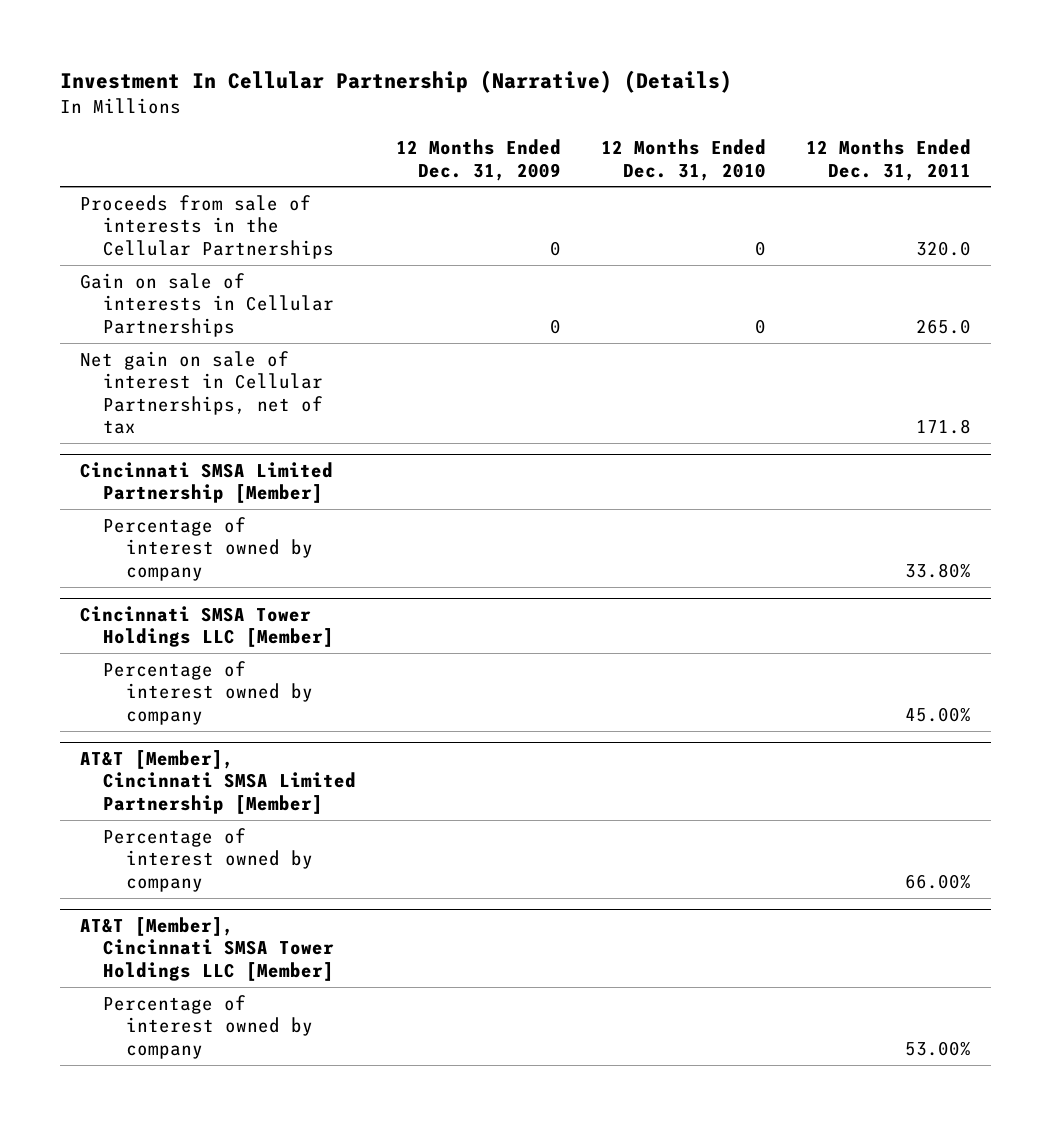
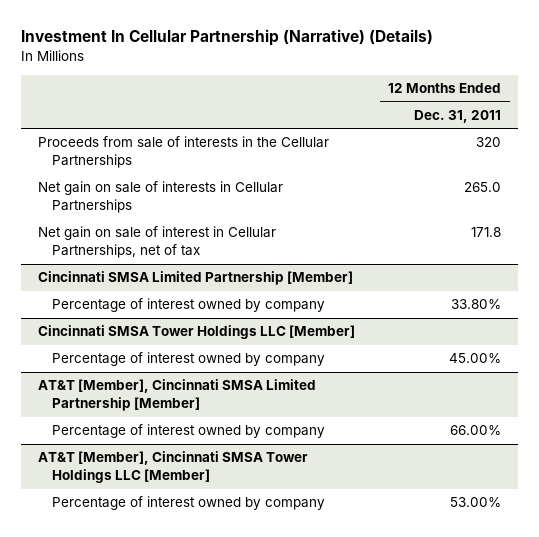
- | 12 Months Ended Dec. 31, 2009 | 12 Months Ended Dec. 31, 2010 | 12 Months Ended Dec. 31, 2011
+ | 12 Months Ended Dec. 31, 2011
- Proceeds from sale of interests in the Cellular Partnerships | 0 | 0 | 320.0
- Gain on sale of interests in Cellular Partnerships | 0 | 0 | 265.0
+ Proceeds from sale of interests in the Cellular Partnerships | 320
+ Net gain on sale of interests in Cellular Partnerships | 265.0

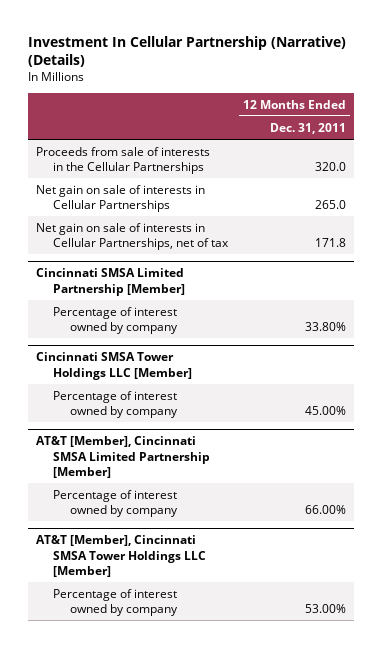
- Proceeds from sale of interests in the Cellular Partnerships | 320
+ Proceeds from sale of interests in the Cellular Partnerships | 320.0
- Net gain on sale of interest in Cellular Partnerships, net of tax | 171.8
+ Net gain on sale of interests in Cellular Partnerships, net of tax | 171.8

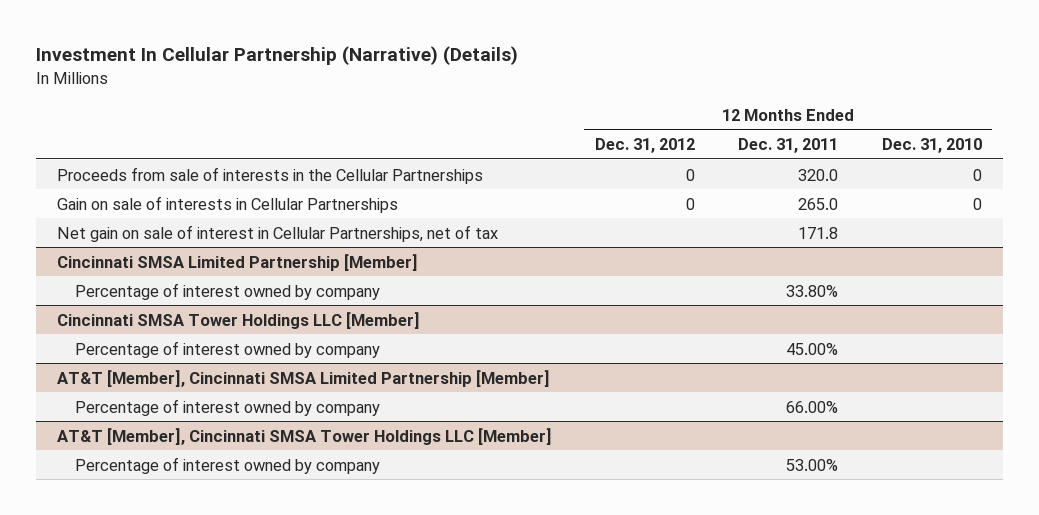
- | 12 Months Ended Dec. 31, 2011
+ | 12 Months Ended Dec. 31, 2012 | 12 Months Ended Dec. 31, 2011 | 12 Months Ended Dec. 31, 2010
- Net gain on sale of interests in Cellular Partnerships | 265.0
- Net gain on sale of interests in Cellular Partnerships, net of tax | 171.8
+ Gain on sale of interests in Cellular Partnerships | 0 | 265.0 | 0
+ Net gain on sale of interest in Cellular Partnerships, net of tax | | 171.8 |

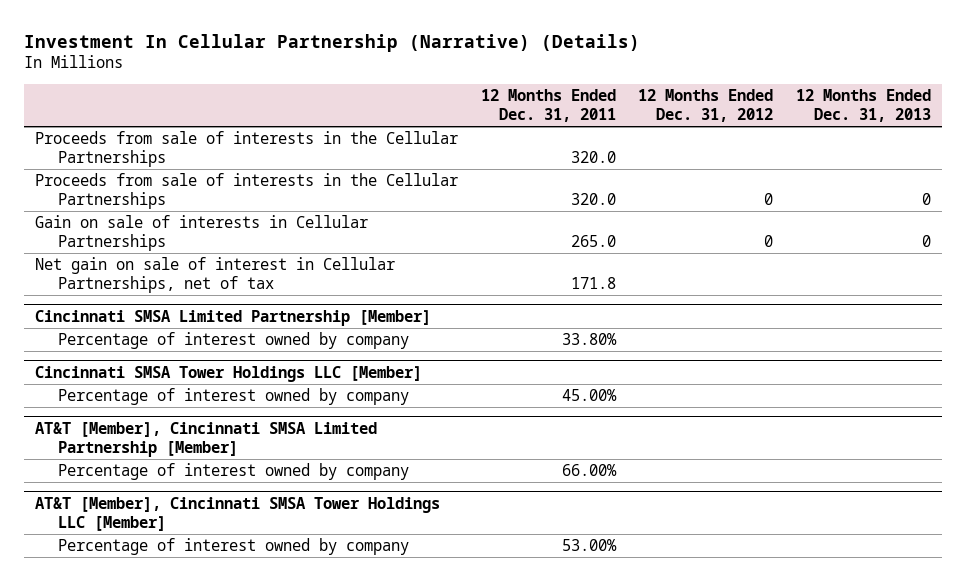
- | 12 Months Ended Dec. 31, 2012 | 12 Months Ended Dec. 31, 2011 | 12 Months Ended Dec. 31, 2010
+ | 12 Months Ended Dec. 31, 2011 | 12 Months Ended Dec. 31, 2012 | 12 Months Ended Dec. 31, 2013
+ Proceeds from sale of interests in the Cellular Partnerships | 320.0 | |

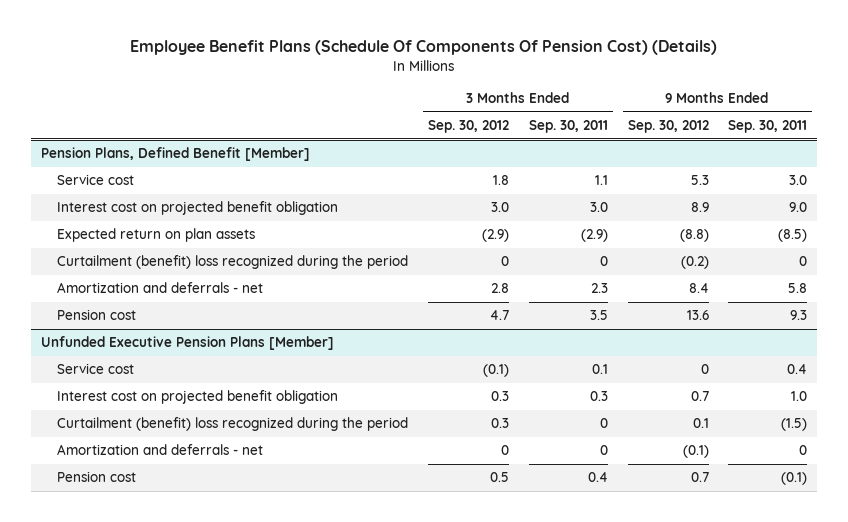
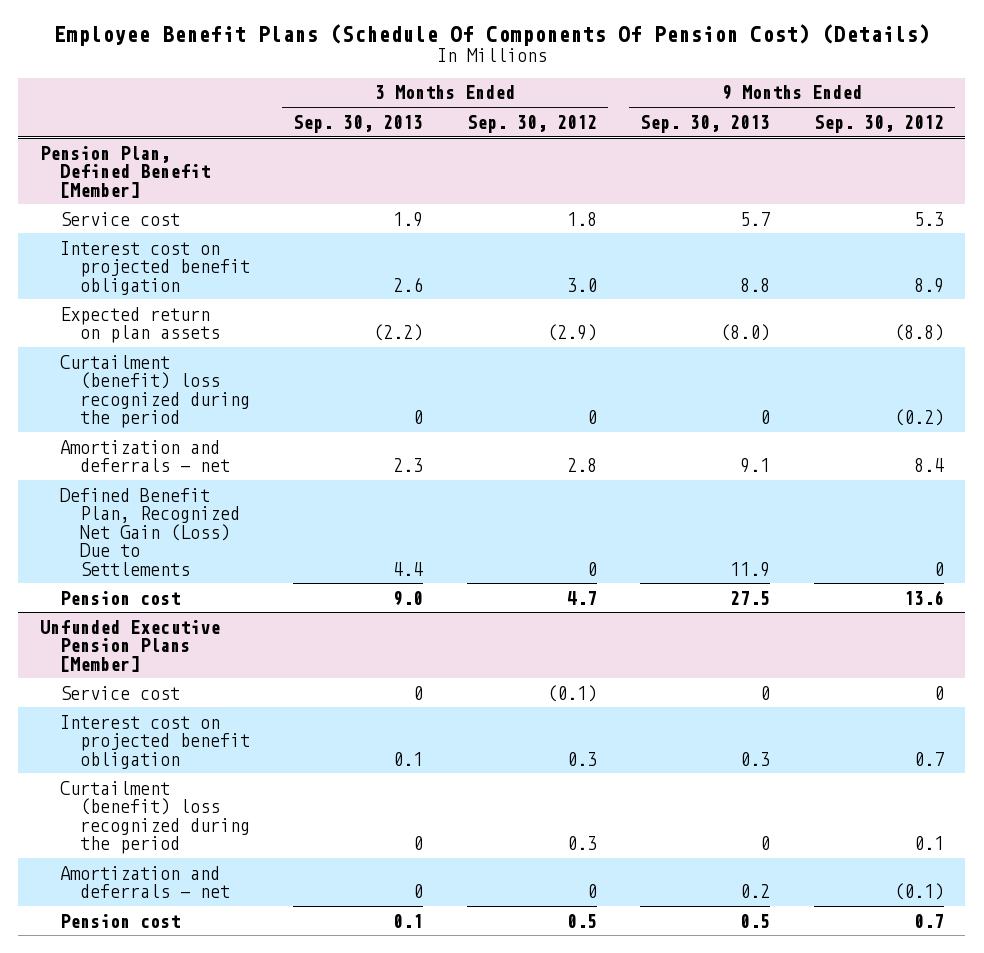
- | 3 Months Ended Sep. 30, 2012 | 3 Months Ended Sep. 30, 2011 | 9 Months Ended Sep. 30, 2012 | 9 Months Ended Sep. 30, 2011
+ | 3 Months Ended Sep. 30, 2013 | 3 Months Ended Sep. 30, 2012 | 9 Months Ended Sep. 30, 2013 | 9 Months Ended Sep. 30, 2012
- Pension Plans, Defined Benefit [Member]
+ Pension Plan, Defined Benefit [Member]
+ Defined Benefit Plan, Recognized Net Gain (Loss) Due to Settlements | 4.4 | 0 | 11.9 | 0

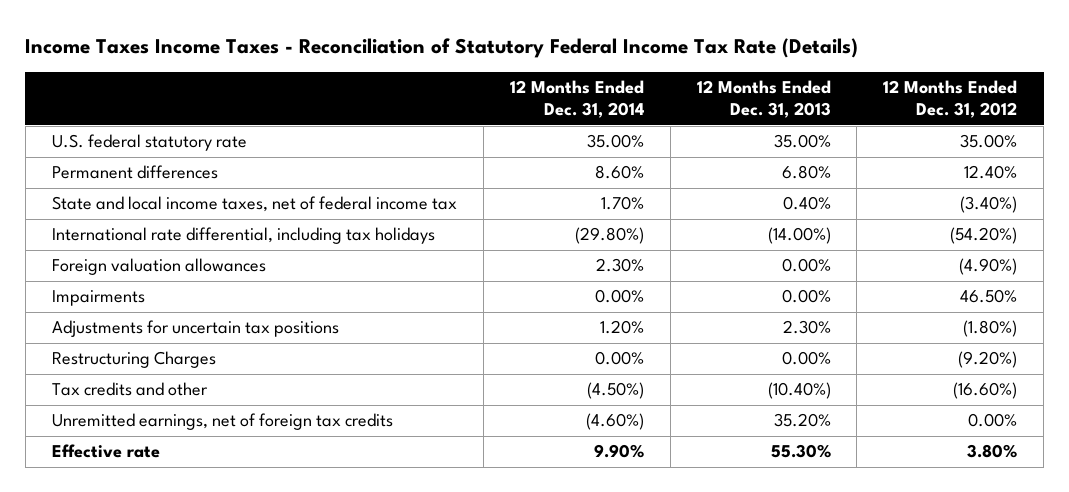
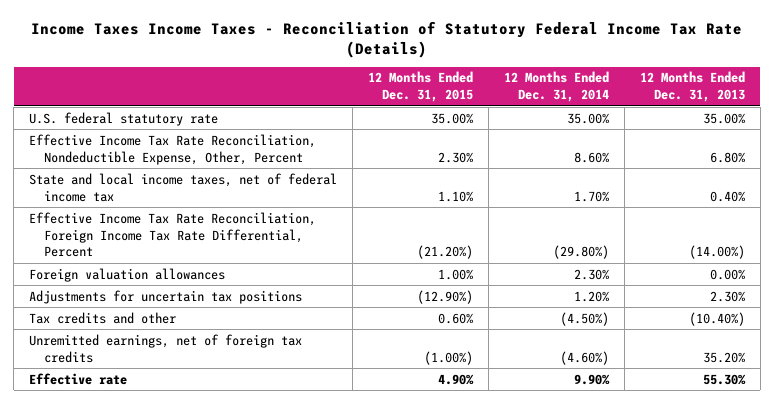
- | 12 Months Ended Dec. 31, 2014 | 12 Months Ended Dec. 31, 2013 | 12 Months Ended Dec. 31, 2012
+ | 12 Months Ended Dec. 31, 2015 | 12 Months Ended Dec. 31, 2014 | 12 Months Ended Dec. 31, 2013
- Permanent differences | 8.60% | 6.80% | 12.40%
+ Effective Income Tax Rate Reconciliation, Nondeductible Expense, Other, Percent | 2.30% | 8.60% | 6.80%
- International rate differential, including tax holidays | (29.80%) | (14.00%) | (54.20%)
+ Effective Income Tax Rate Reconciliation, Foreign Income Tax Rate Differential, Percent | (21.20%) | (29.80%) | (14.00%)
- Impairments | 0.00% | 0.00% | 46.50%
- Restructuring Charges | 0.00% | 0.00% | (9.20%)

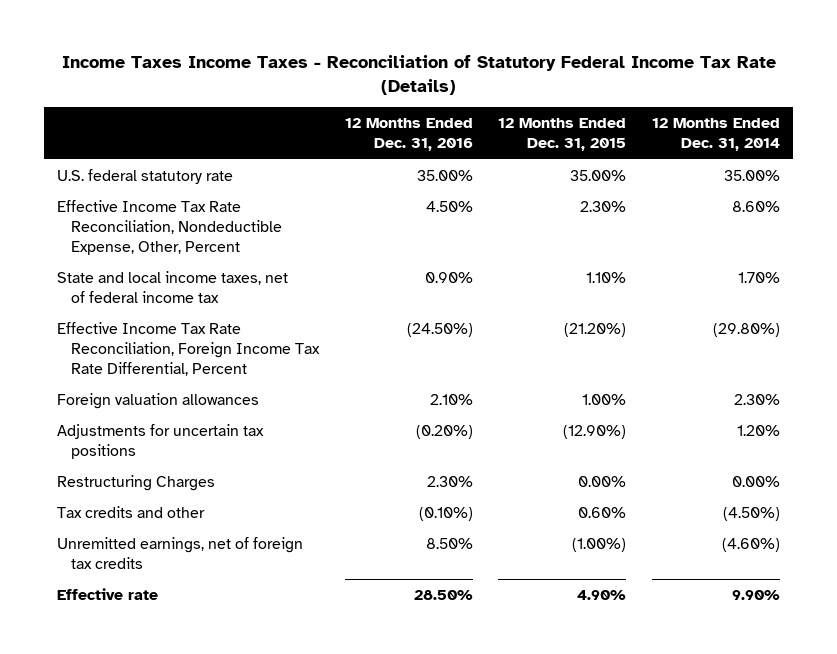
- | 12 Months Ended Dec. 31, 2015 | 12 Months Ended Dec. 31, 2014 | 12 Months Ended Dec. 31, 2013
+ | 12 Months Ended Dec. 31, 2016 | 12 Months Ended Dec. 31, 2015 | 12 Months Ended Dec. 31, 2014
+ Restructuring Charges | 2.30% | 0.00% | 0.00%

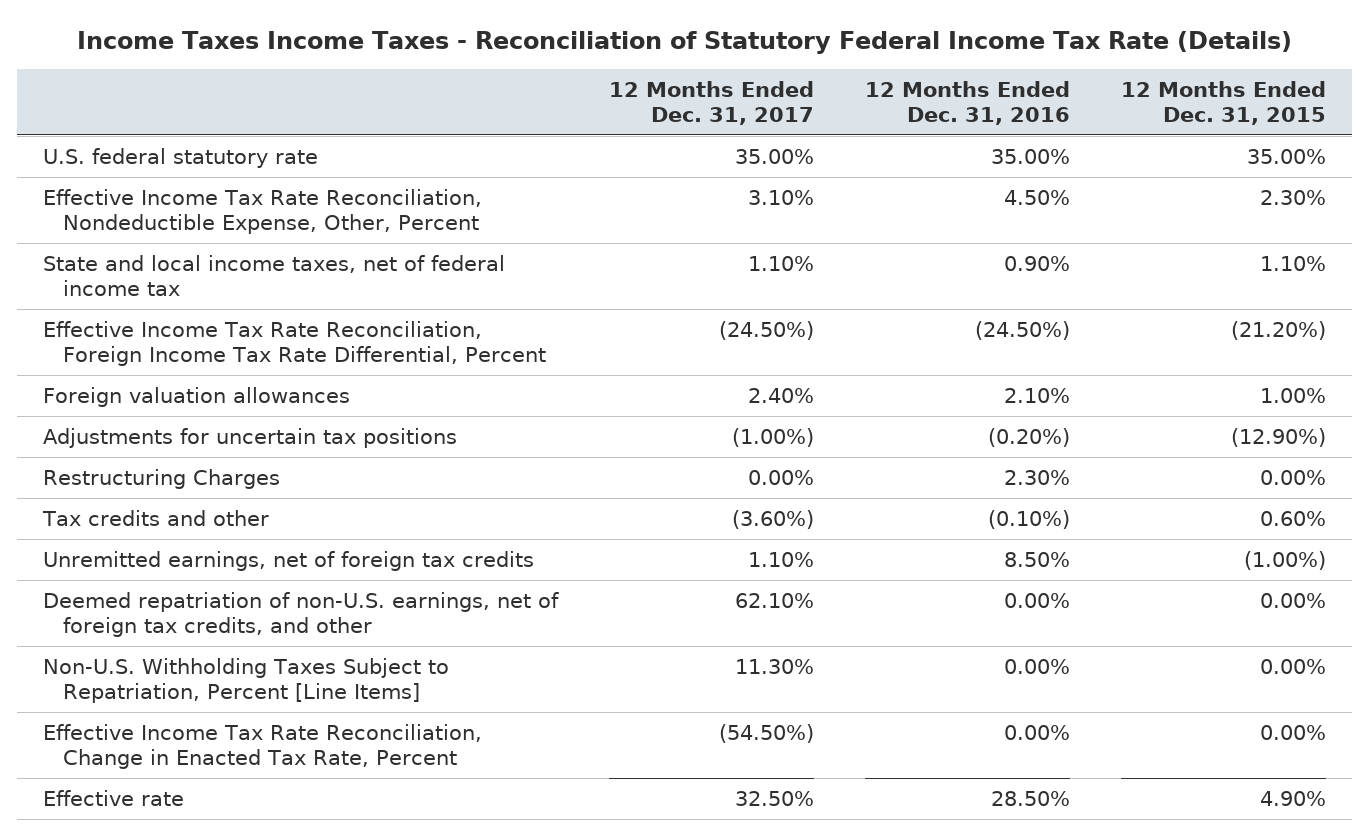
- | 12 Months Ended Dec. 31, 2016 | 12 Months Ended Dec. 31, 2015 | 12 Months Ended Dec. 31, 2014
+ | 12 Months Ended Dec. 31, 2017 | 12 Months Ended Dec. 31, 2016 | 12 Months Ended Dec. 31, 2015
+ Deemed repatriation of non-U.S. earnings, net of foreign tax credits, and other | 62.10% | 0.00% | 0.00%
+ Non-U.S. Withholding Taxes Subject to Repatriation, Percent [Line Items] | 11.30% | 0.00% | 0.00%
+ Effective Income Tax Rate Reconciliation, Change in Enacted Tax Rate, Percent | (54.50%) | 0.00% | 0.00%

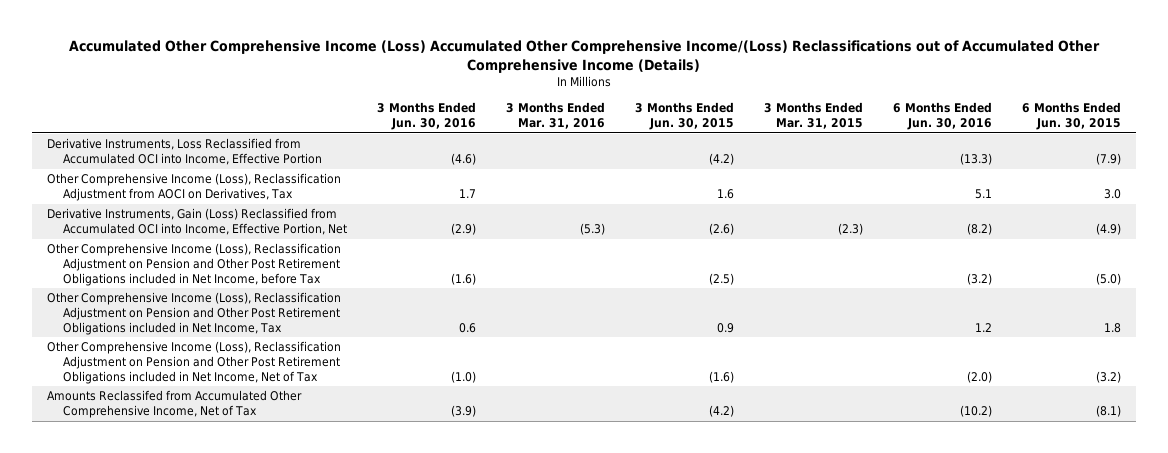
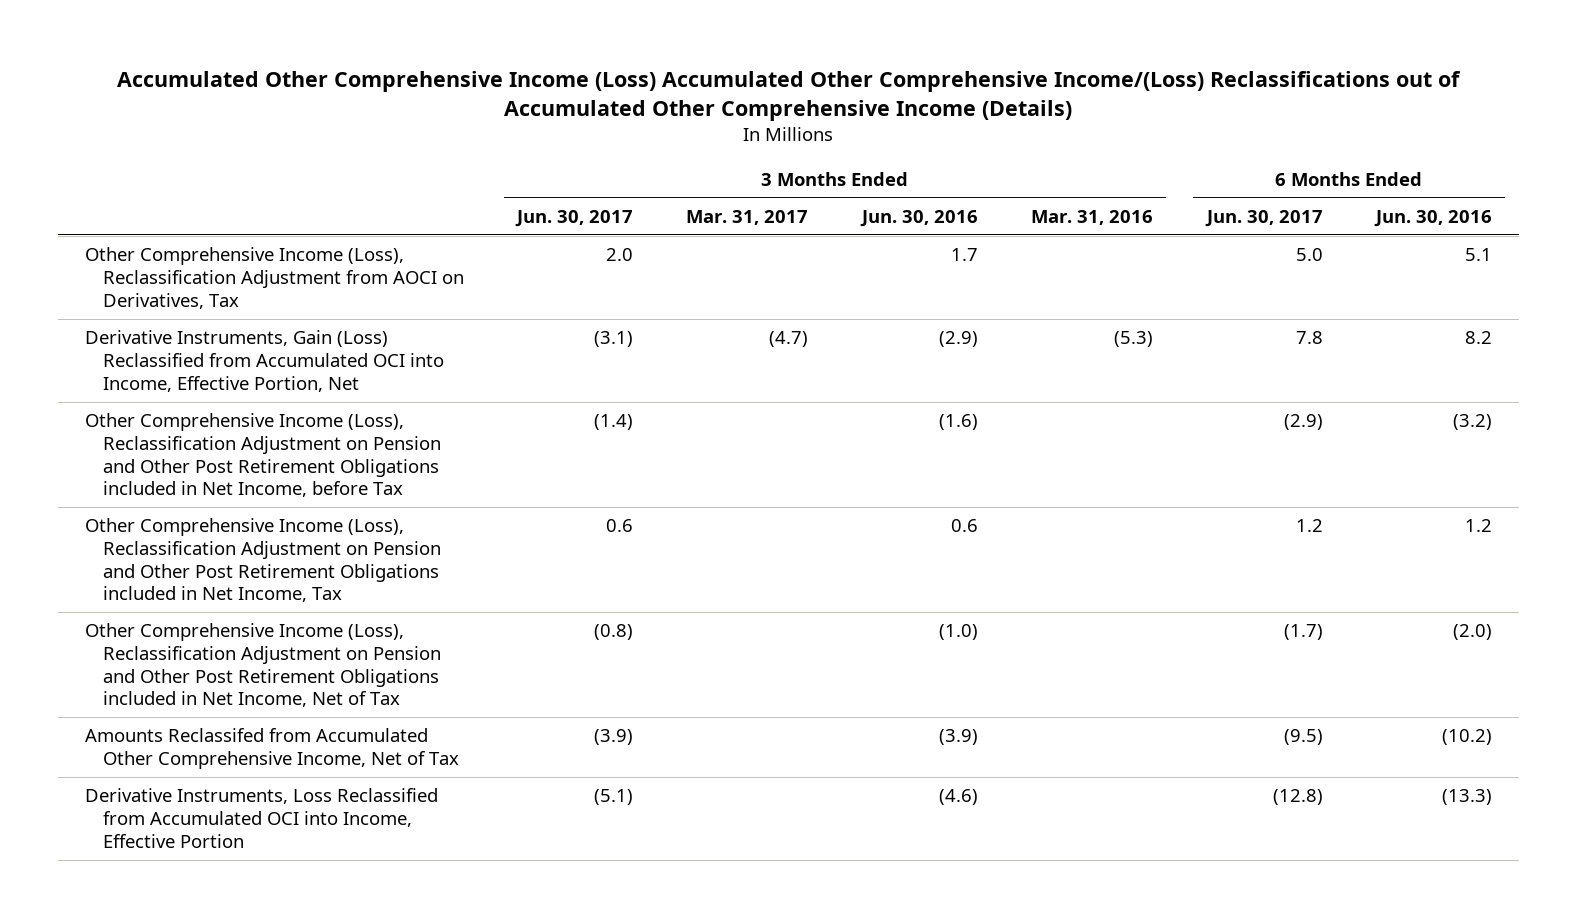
- | 3 Months Ended Jun. 30, 2016 | 3 Months Ended Mar. 31, 2016 | 3 Months Ended Jun. 30, 2015 | 3 Months Ended Mar. 31, 2015 | 6 Months Ended Jun. 30, 2016 | 6 Months Ended Jun. 30, 2015
+ | 3 Months Ended Jun. 30, 2017 | 3 Months Ended Mar. 31, 2017 | 3 Months Ended Jun. 30, 2016 | 3 Months Ended Mar. 31, 2016 | 6 Months Ended Jun. 30, 2017 | 6 Months Ended Jun. 30, 2016
- Derivative Instruments, Gain (Loss) Reclassified from Accumulated OCI into Income, Effective Portion, Net | (2.9) | (5.3) | (2.6) | (2.3) | (8.2) | (4.9)
+ Derivative Instruments, Gain (Loss) Reclassified from Accumulated OCI into Income, Effective Portion, Net | (3.1) | (4.7) | (2.9) | (5.3) | 7.8 | 8.2
moved down: Derivative Instruments, Loss Reclassified from Accumulated OCI into Income, Effective Portion | (5.1) | | (4.6) | | (12.8) | (13.3)

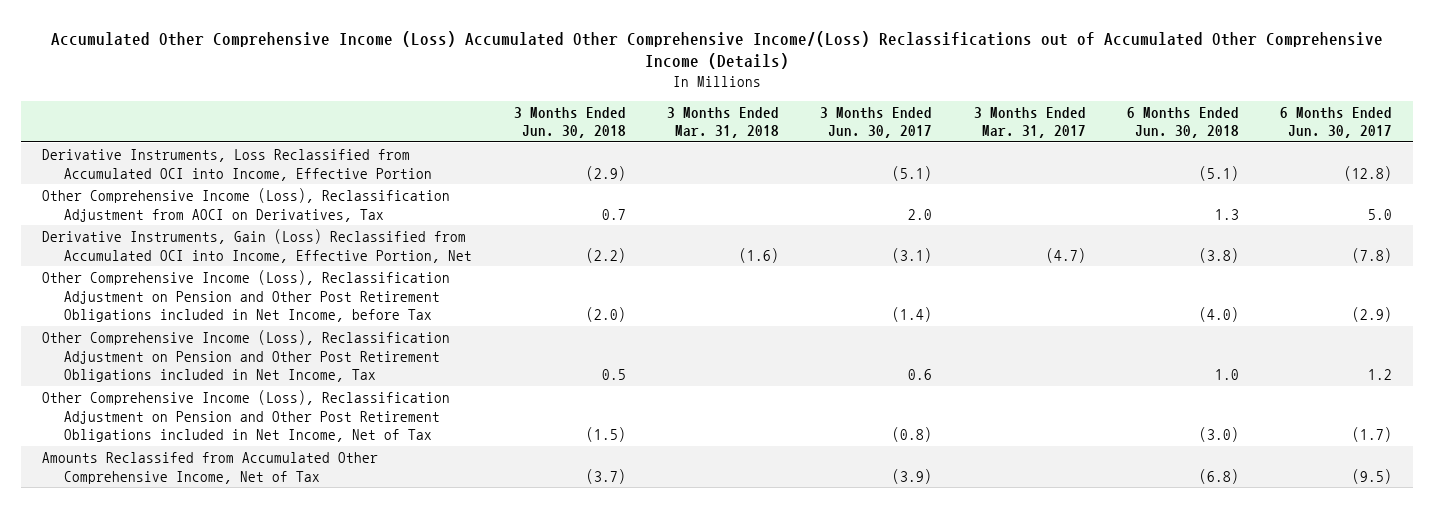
- | 3 Months Ended Jun. 30, 2017 | 3 Months Ended Mar. 31, 2017 | 3 Months Ended Jun. 30, 2016 | 3 Months Ended Mar. 31, 2016 | 6 Months Ended Jun. 30, 2017 | 6 Months Ended Jun. 30, 2016
+ | 3 Months Ended Jun. 30, 2018 | 3 Months Ended Mar. 31, 2018 | 3 Months Ended Jun. 30, 2017 | 3 Months Ended Mar. 31, 2017 | 6 Months Ended Jun. 30, 2018 | 6 Months Ended Jun. 30, 2017
moved up: Derivative Instruments, Loss Reclassified from Accumulated OCI into Income, Effective Portion | (2.9) | | (5.1) | | (5.1) | (12.8)
- Derivative Instruments, Gain (Loss) Reclassified from Accumulated OCI into Income, Effective Portion, Net | (3.1) | (4.7) | (2.9) | (5.3) | 7.8 | 8.2
+ Derivative Instruments, Gain (Loss) Reclassified from Accumulated OCI into Income, Effective Portion, Net | (2.2) | (1.6) | (3.1) | (4.7) | (3.8) | (7.8)

